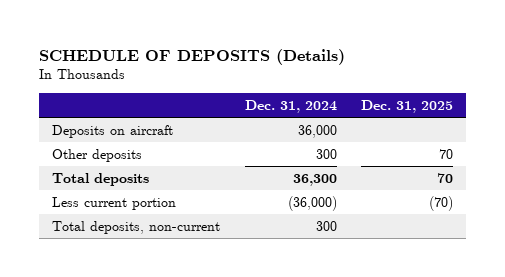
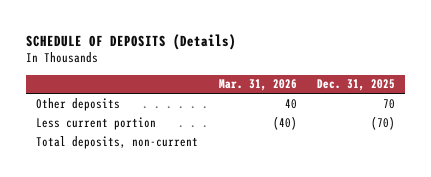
- | Dec. 31, 2024 | Dec. 31, 2025
+ | Mar. 31, 2026 | Dec. 31, 2025
- Deposits on aircraft | 36,000 |
- Total deposits | 36,300 | 70

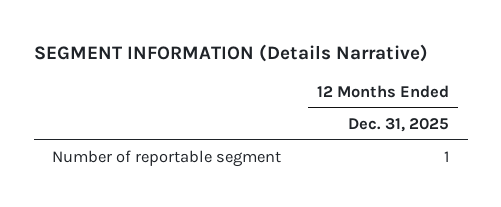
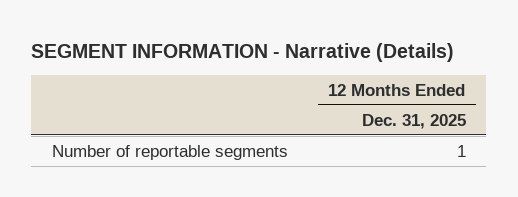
- SEGMENT INFORMATION (Details Narrative)
+ SEGMENT INFORMATION - Narrative (Details)
- Number of reportable segment | 1
+ Number of reportable segments | 1

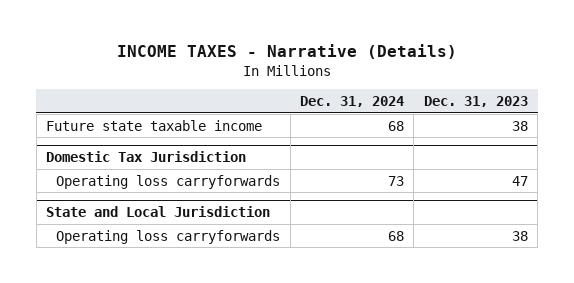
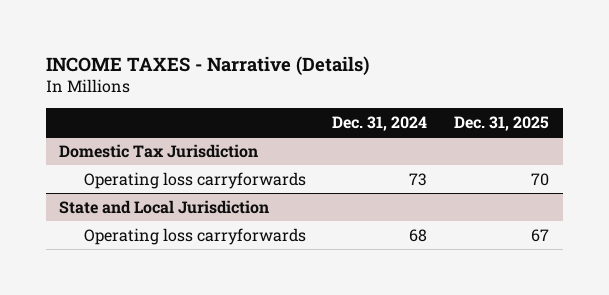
- | Dec. 31, 2024 | Dec. 31, 2023
+ | Dec. 31, 2024 | Dec. 31, 2025
- Future state taxable income | 68 | 38

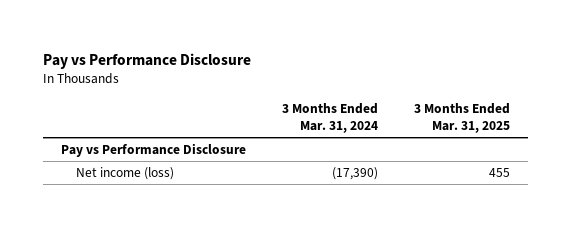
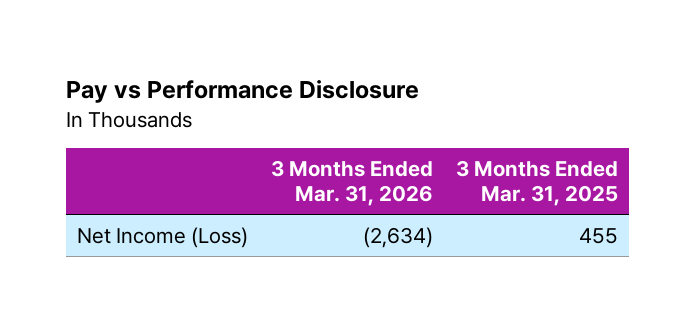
- | 3 Months Ended Mar. 31, 2024 | 3 Months Ended Mar. 31, 2025
+ | 3 Months Ended Mar. 31, 2026 | 3 Months Ended Mar. 31, 2025
- Pay vs Performance Disclosure
- Net income (loss) | (17,390) | 455
+ Net Income (Loss) | (2,634) | 455

